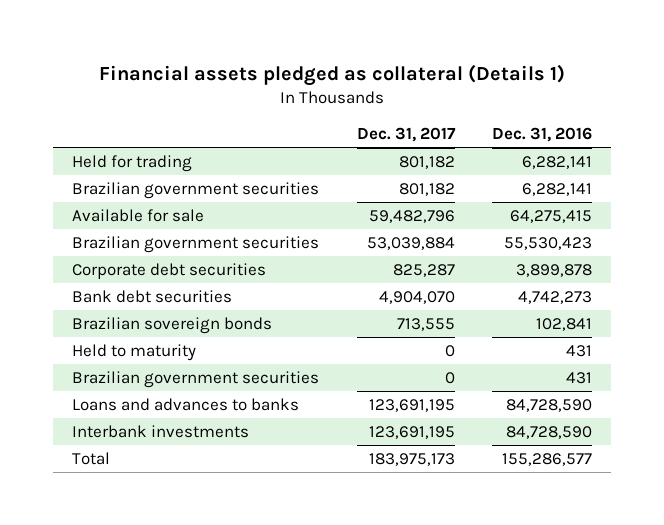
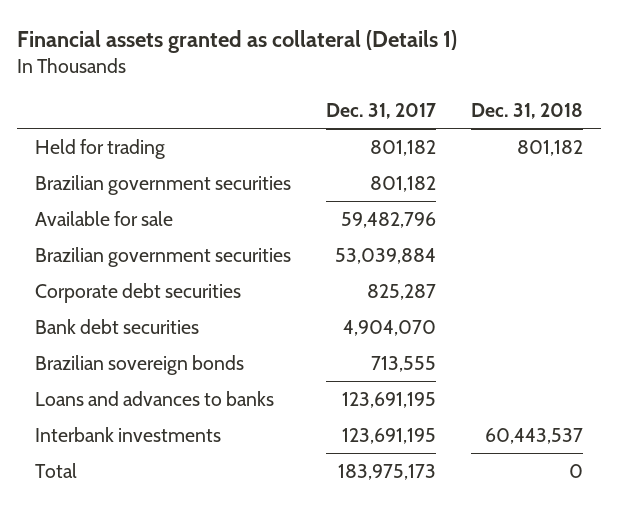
- Financial assets pledged as collateral (Details 1)
+ Financial assets granted as collateral (Details 1)
- | Dec. 31, 2017 | Dec. 31, 2016
+ | Dec. 31, 2017 | Dec. 31, 2018
- Held to maturity | 0 | 431
- Brazilian government securities | 0 | 431

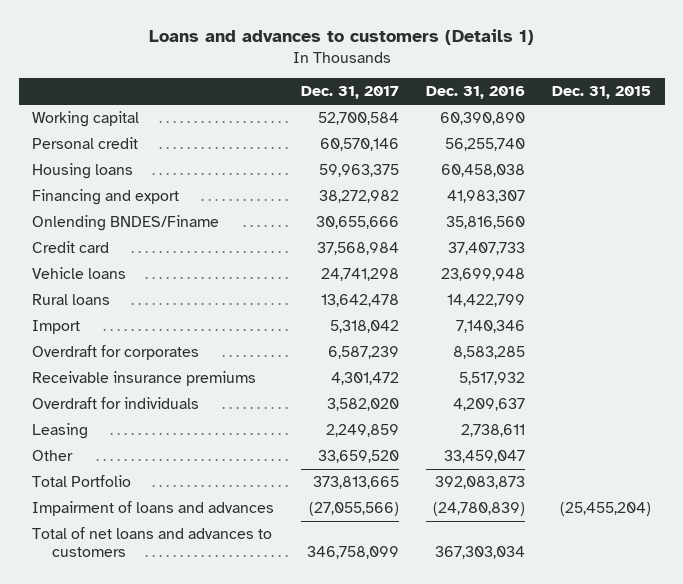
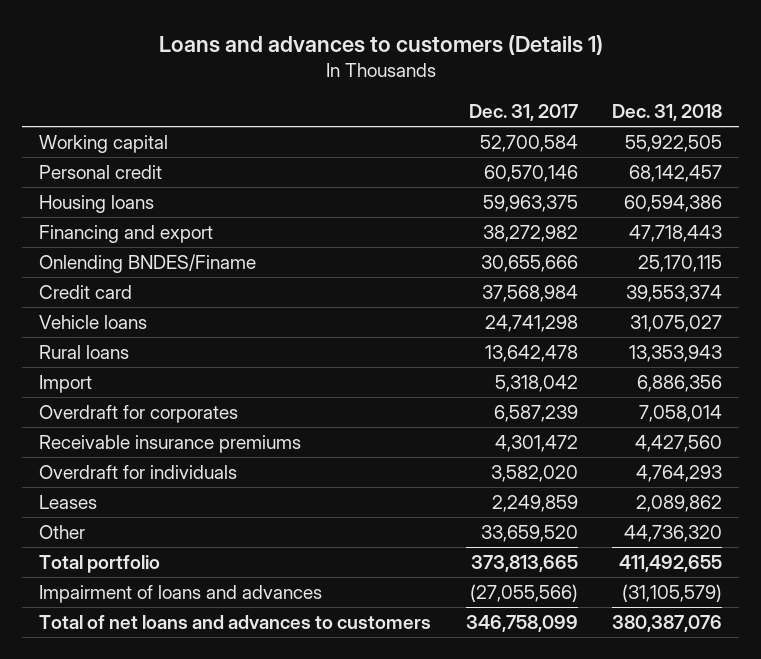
- | Dec. 31, 2017 | Dec. 31, 2016 | Dec. 31, 2015
+ | Dec. 31, 2017 | Dec. 31, 2018
- Leasing | 2,249,859 | 2,738,611 |
+ Leases | 2,249,859 | 2,089,862
- Total Portfolio | 373,813,665 | 392,083,873 |
+ Total portfolio | 373,813,665 | 411,492,655

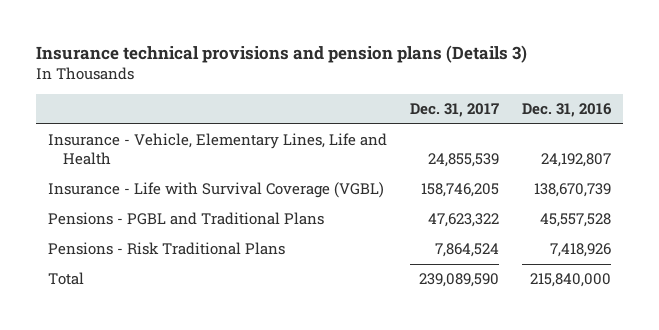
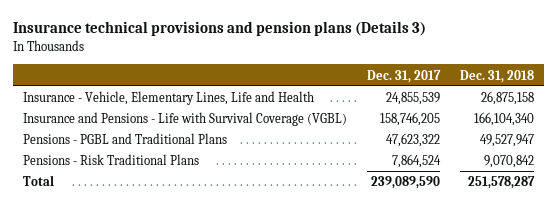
- | Dec. 31, 2017 | Dec. 31, 2016
+ | Dec. 31, 2017 | Dec. 31, 2018
- Insurance - Life with Survival Coverage (VGBL) | 158,746,205 | 138,670,739
+ Insurance and Pensions - Life with Survival Coverage (VGBL) | 158,746,205 | 166,104,340

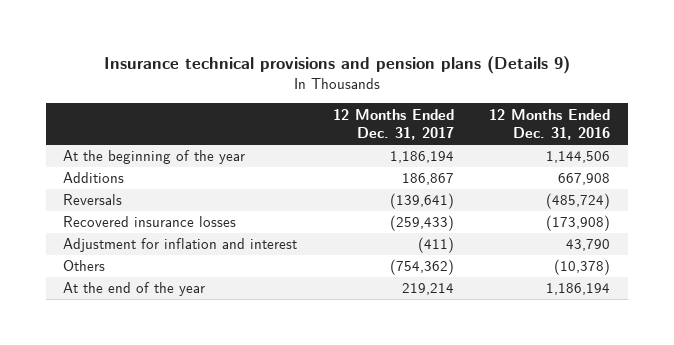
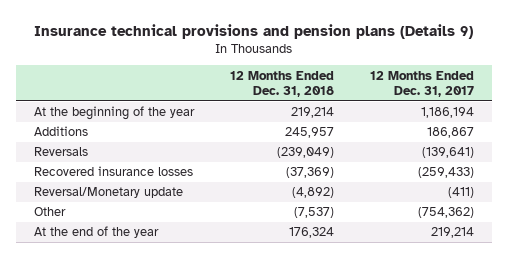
- | 12 Months Ended Dec. 31, 2017 | 12 Months Ended Dec. 31, 2016
+ | 12 Months Ended Dec. 31, 2018 | 12 Months Ended Dec. 31, 2017
- Adjustment for inflation and interest | (411) | 43,790
- Others | (754,362) | (10,378)
+ Reversal/Monetary update | (4,892) | (411)
+ Other | (7,537) | (754,362)

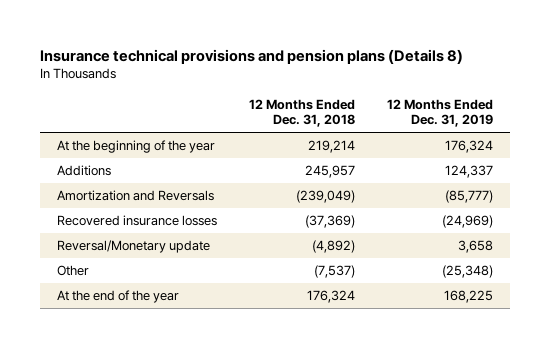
- Insurance technical provisions and pension plans (Details 9)
+ Insurance technical provisions and pension plans (Details 8)
- | 12 Months Ended Dec. 31, 2018 | 12 Months Ended Dec. 31, 2017
+ | 12 Months Ended Dec. 31, 2018 | 12 Months Ended Dec. 31, 2019
- Reversals | (239,049) | (139,641)
+ Amortization and Reversals | (239,049) | (85,777)

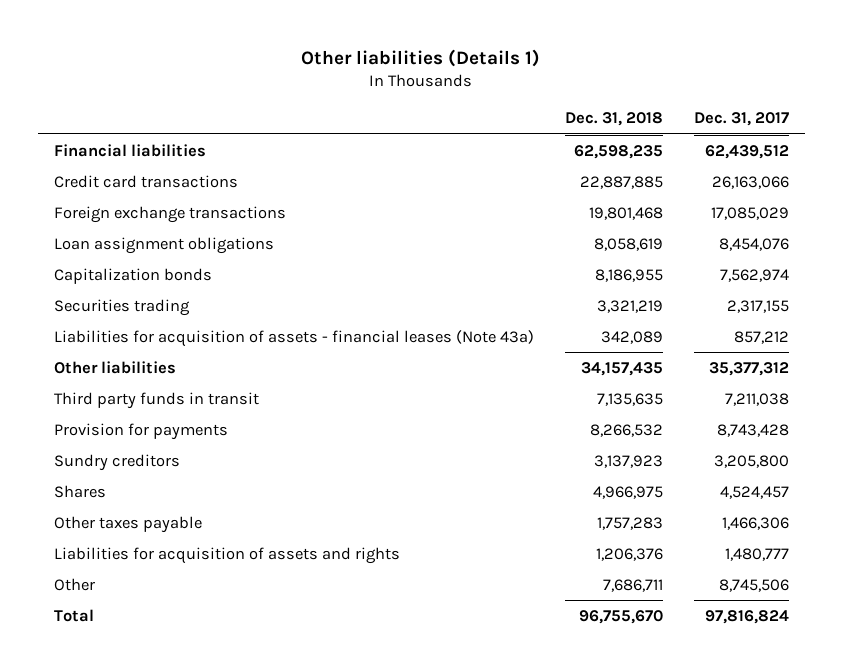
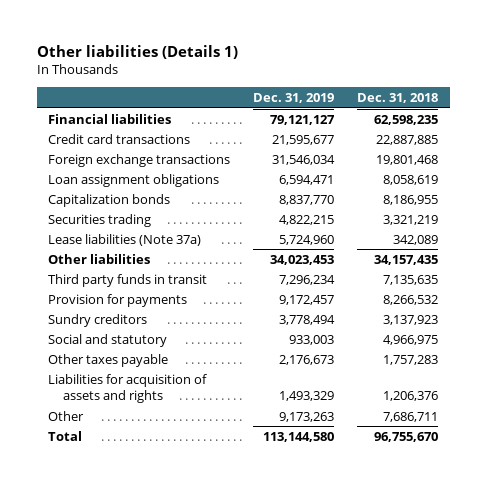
- | Dec. 31, 2018 | Dec. 31, 2017
+ | Dec. 31, 2019 | Dec. 31, 2018
- Liabilities for acquisition of assets - financial leases (Note 43a) | 342,089 | 857,212
+ Lease liabilities (Note 37a) | 5,724,960 | 342,089
- Shares | 4,966,975 | 4,524,457
+ Social and statutory | 933,003 | 4,966,975

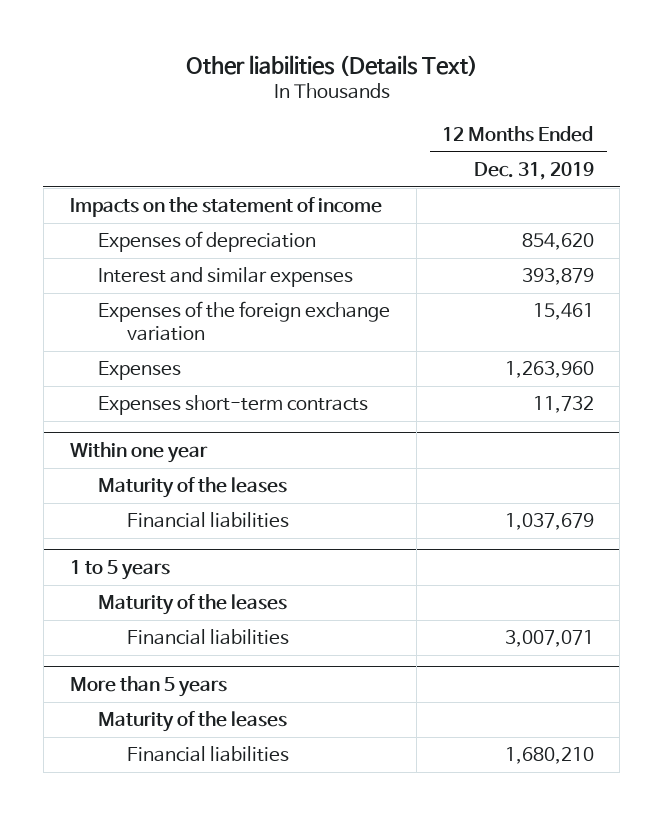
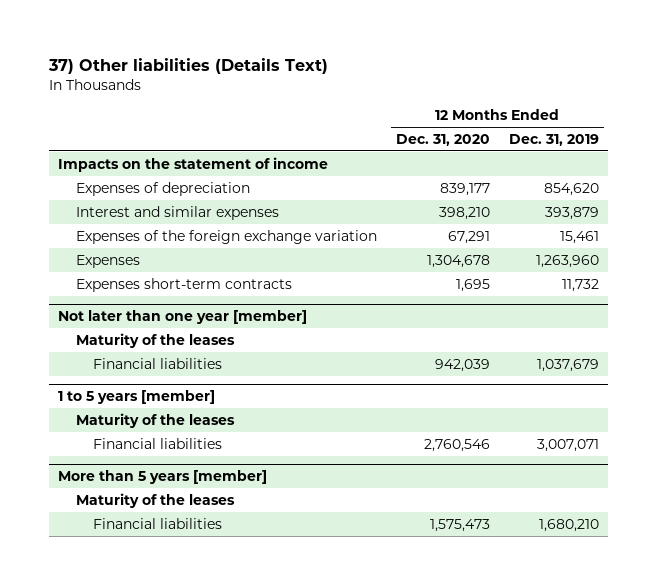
- Other liabilities (Details Text)
+ 37) Other liabilities (Details Text)
- | 12 Months Ended Dec. 31, 2019
+ | 12 Months Ended Dec. 31, 2020 | 12 Months Ended Dec. 31, 2019
- Within one year
+ Not later than one year [member]
- 1 to 5 years
+ 1 to 5 years [member]
- More than 5 years
+ More than 5 years [member]

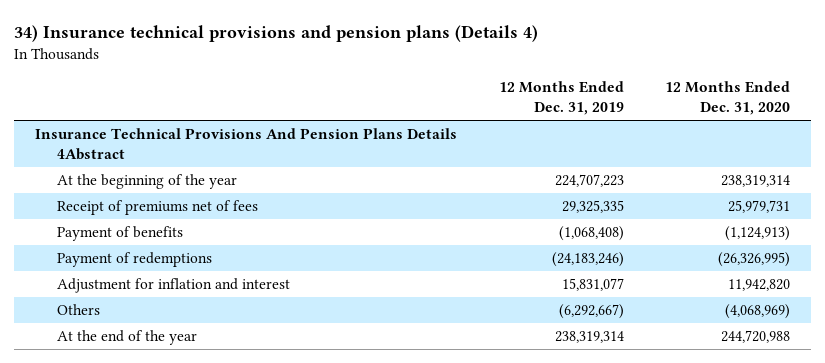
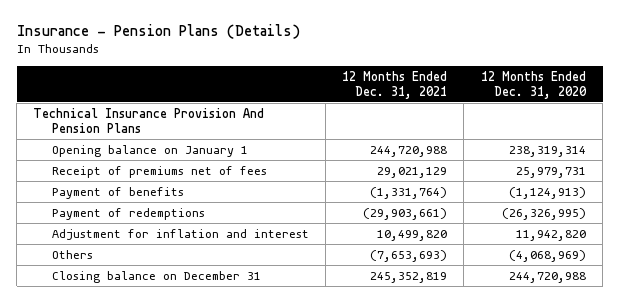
- 34) Insurance technical provisions and pension plans (Details 4)
+ Insurance - Pension Plans (Details)
- | 12 Months Ended Dec. 31, 2019 | 12 Months Ended Dec. 31, 2020
+ | 12 Months Ended Dec. 31, 2021 | 12 Months Ended Dec. 31, 2020
- Insurance Technical Provisions And Pension Plans Details 4Abstract
- At the beginning of the year | 224,707,223 | 238,319,314
+ Technical Insurance Provision And Pension Plans
+ Opening balance on January 1 | 244,720,988 | 238,319,314
- At the end of the year | 238,319,314 | 244,720,988
+ Closing balance on December 31 | 245,352,819 | 244,720,988

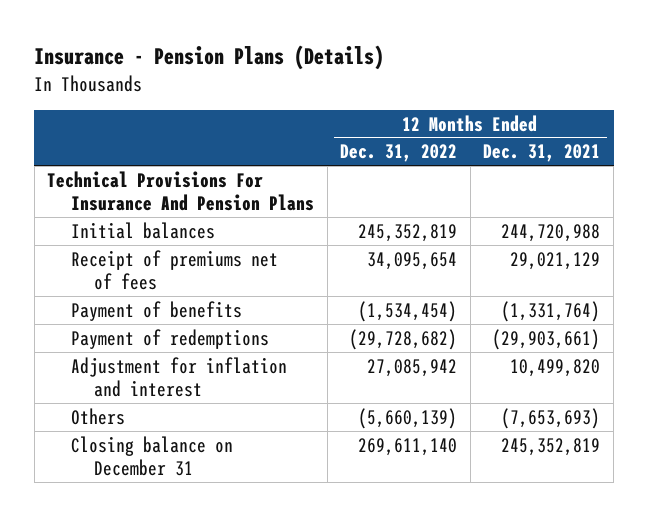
- | 12 Months Ended Dec. 31, 2021 | 12 Months Ended Dec. 31, 2020
+ | 12 Months Ended Dec. 31, 2022 | 12 Months Ended Dec. 31, 2021
- Technical Insurance Provision And Pension Plans
- Opening balance on January 1 | 244,720,988 | 238,319,314
+ Technical Provisions For Insurance And Pension Plans
+ Initial balances | 245,352,819 | 244,720,988

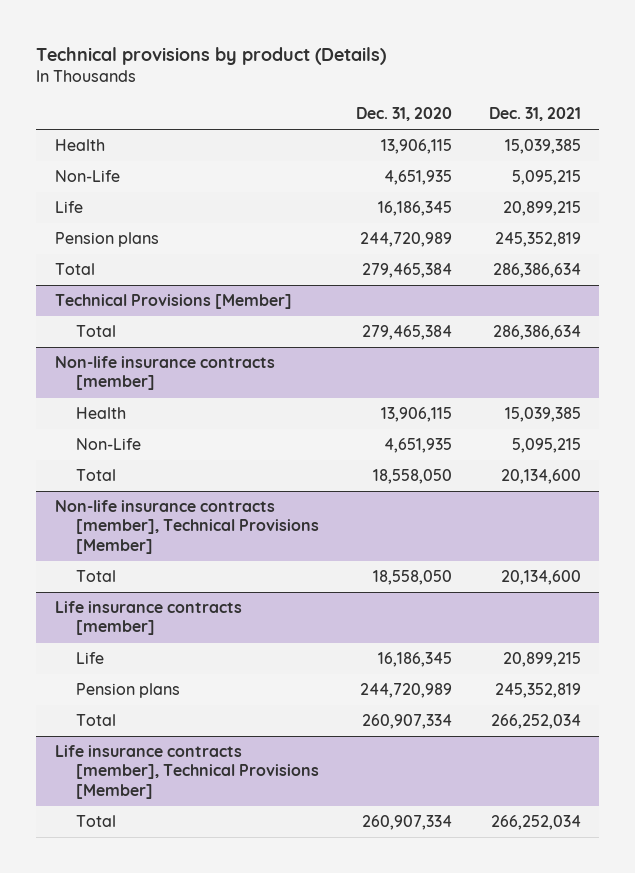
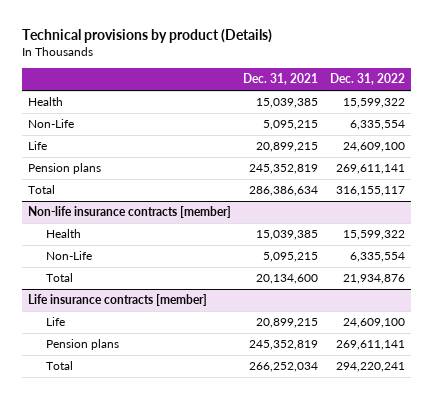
- | Dec. 31, 2020 | Dec. 31, 2021
+ | Dec. 31, 2021 | Dec. 31, 2022
- Technical Provisions [Member]
- Total | 279,465,384 | 286,386,634
- Non-life insurance contracts [member], Technical Provisions [Member]
- Total | 18,558,050 | 20,134,600
- Life insurance contracts [member], Technical Provisions [Member]
- Total | 260,907,334 | 266,252,034

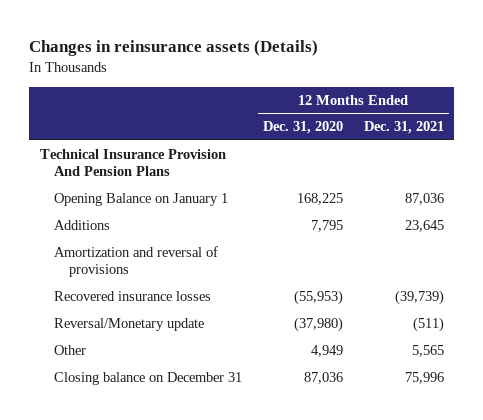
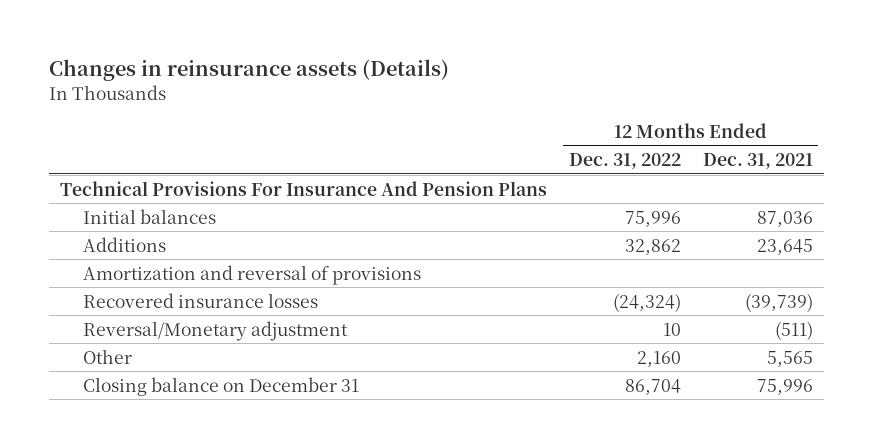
- | 12 Months Ended Dec. 31, 2020 | 12 Months Ended Dec. 31, 2021
+ | 12 Months Ended Dec. 31, 2022 | 12 Months Ended Dec. 31, 2021
- Technical Insurance Provision And Pension Plans
- Opening Balance on January 1 | 168,225 | 87,036
+ Technical Provisions For Insurance And Pension Plans
+ Initial balances | 75,996 | 87,036
- Reversal/Monetary update | (37,980) | (511)
+ Reversal/Monetary adjustment | 10 | (511)

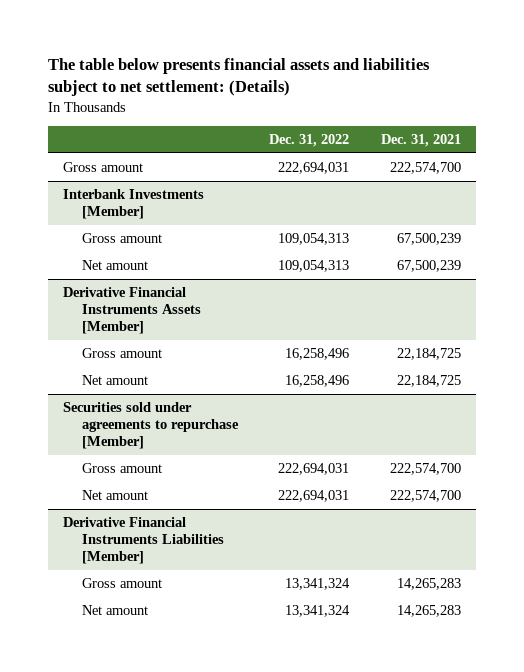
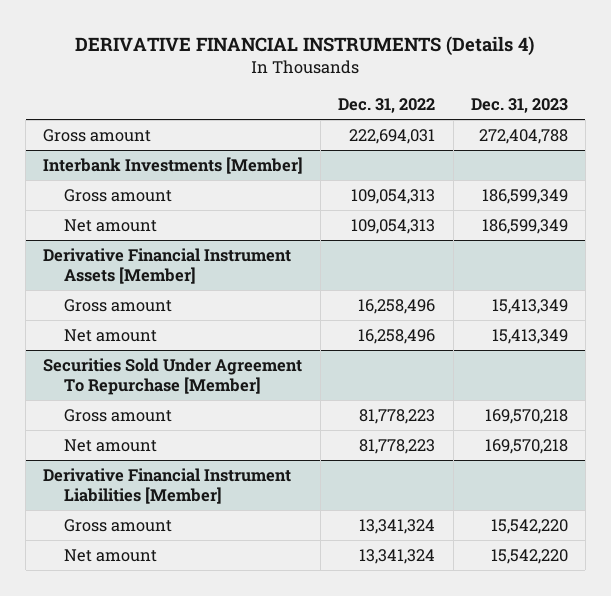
- The table below presents financial assets and liabilities subject to net settlement: (Details)
+ DERIVATIVE FINANCIAL INSTRUMENTS (Details 4)
- | Dec. 31, 2022 | Dec. 31, 2021
+ | Dec. 31, 2022 | Dec. 31, 2023
- Derivative Financial Instruments Assets [Member]
+ Derivative Financial Instrument Assets [Member]
- Securities sold under agreements to repurchase [Member]
- Gross amount | 222,694,031 | 222,574,700
- Net amount | 222,694,031 | 222,574,700
- Derivative Financial Instruments Liabilities [Member]
+ Securities Sold Under Agreement To Repurchase [Member]
+ Gross amount | 81,778,223 | 169,570,218
+ Net amount | 81,778,223 | 169,570,218
+ Derivative Financial Instrument Liabilities [Member]

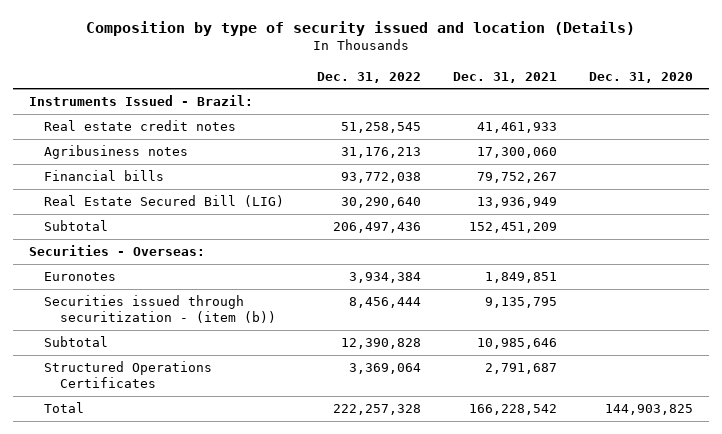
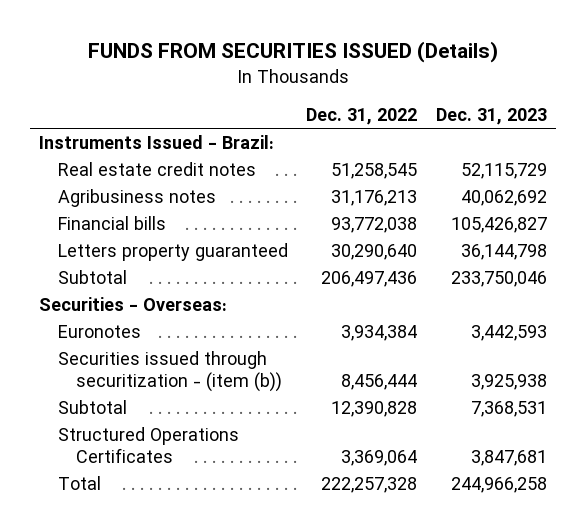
- Composition by type of security issued and location (Details)
+ FUNDS FROM SECURITIES ISSUED (Details)
- | Dec. 31, 2022 | Dec. 31, 2021 | Dec. 31, 2020
+ | Dec. 31, 2022 | Dec. 31, 2023
- Real Estate Secured Bill (LIG) | 30,290,640 | 13,936,949 |
+ Letters property guaranteed | 30,290,640 | 36,144,798

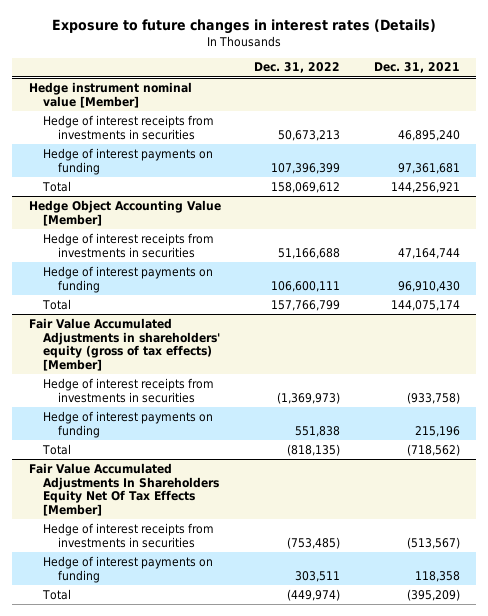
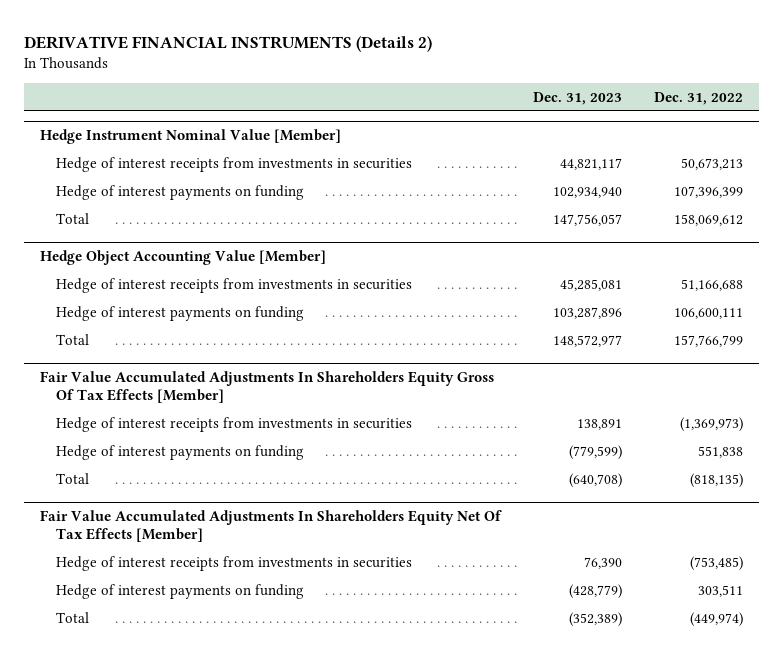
- Exposure to future changes in interest rates (Details)
+ DERIVATIVE FINANCIAL INSTRUMENTS (Details 2)
- | Dec. 31, 2022 | Dec. 31, 2021
+ | Dec. 31, 2023 | Dec. 31, 2022
- Hedge instrument nominal value [Member]
+ Hedge Instrument Nominal Value [Member]
- Fair Value Accumulated Adjustments in shareholders' equity (gross of tax effects) [Member]
+ Fair Value Accumulated Adjustments In Shareholders Equity Gross Of Tax Effects [Member]

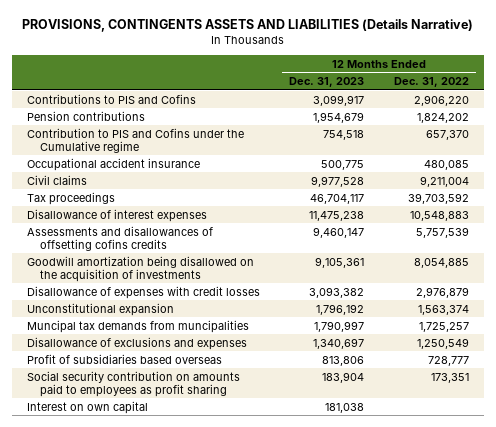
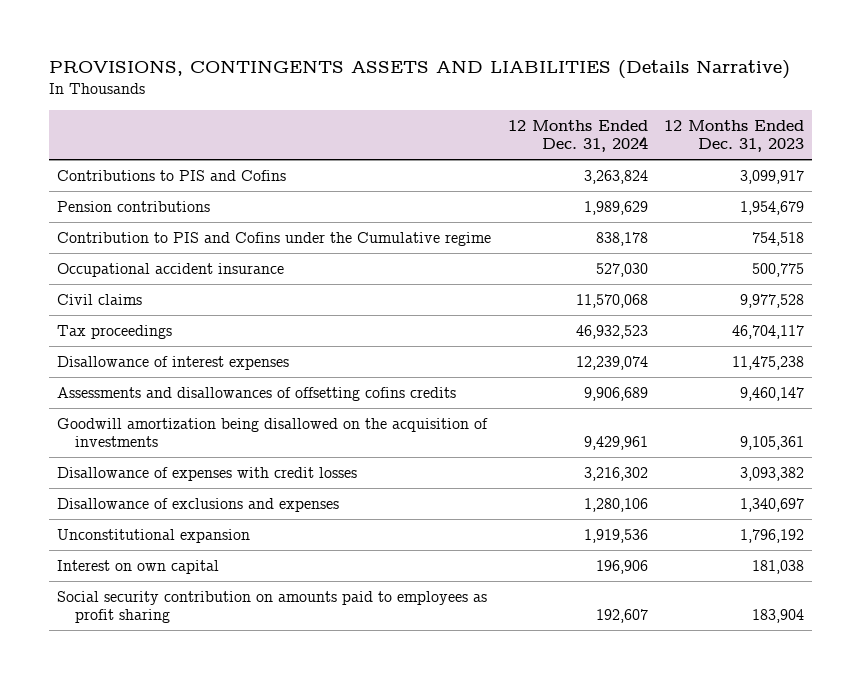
- | 12 Months Ended Dec. 31, 2023 | 12 Months Ended Dec. 31, 2022
+ | 12 Months Ended Dec. 31, 2024 | 12 Months Ended Dec. 31, 2023
- Muncipal tax demands from muncipalities | 1,790,997 | 1,725,257
- Profit of subsidiaries based overseas | 813,806 | 728,777
moved down: Unconstitutional expansion | 1,919,536 | 1,796,192
moved down: Social security contribution on amounts paid to employees as profit sharing | 192,607 | 183,904

